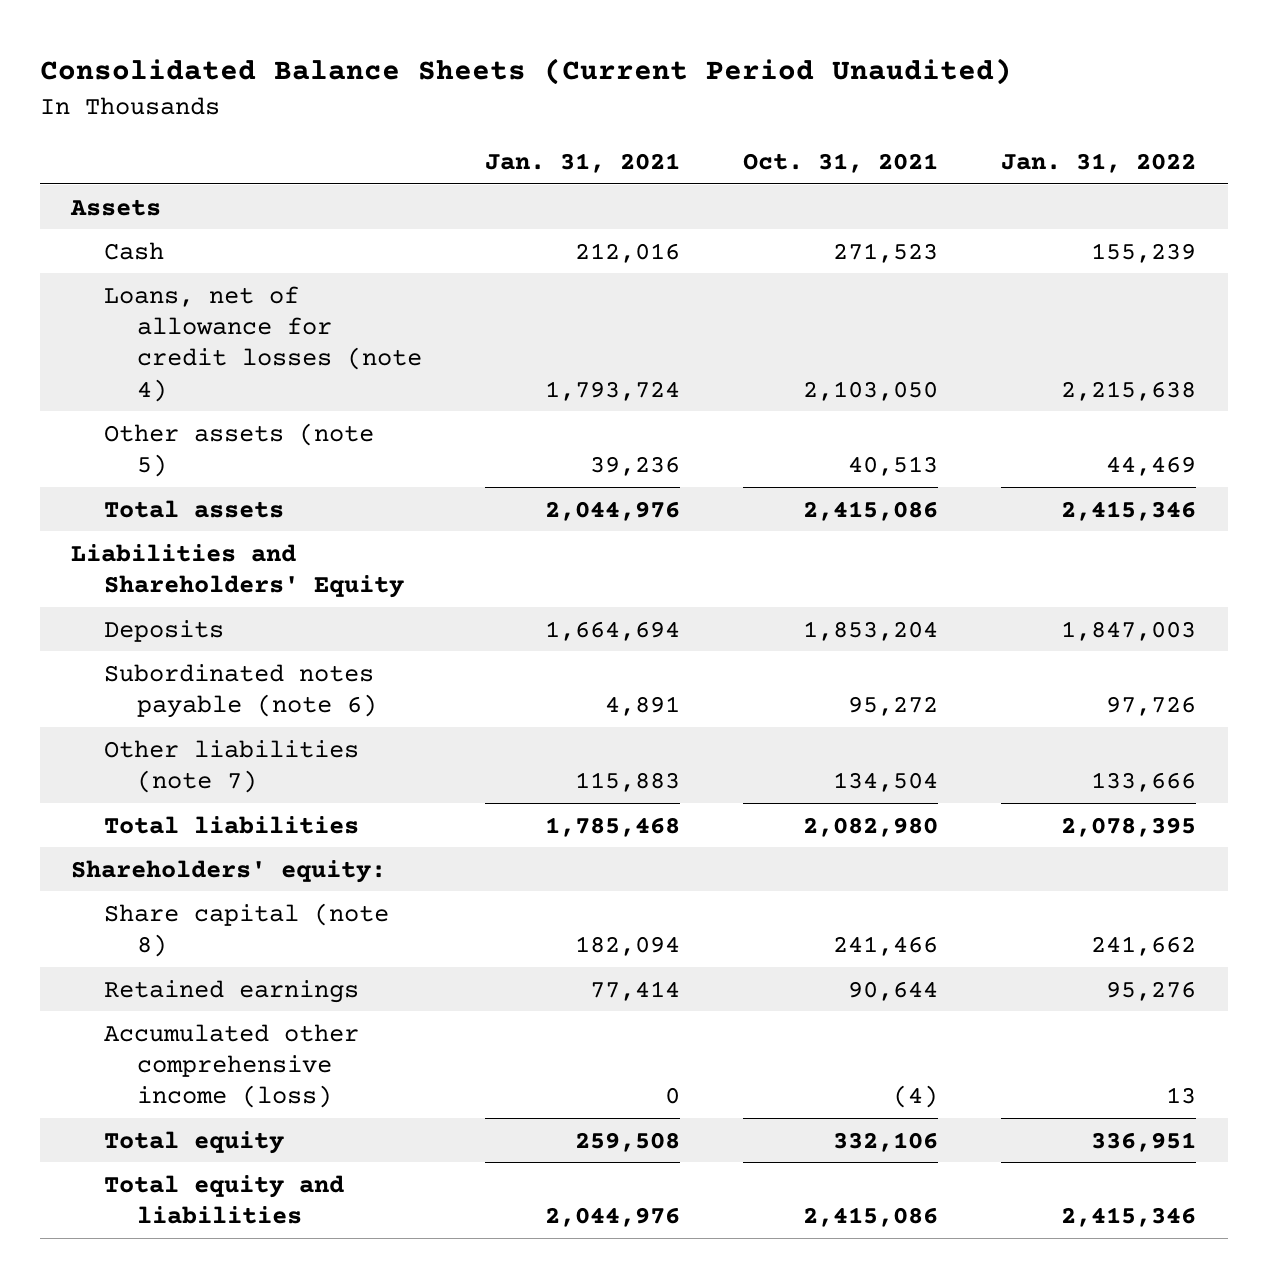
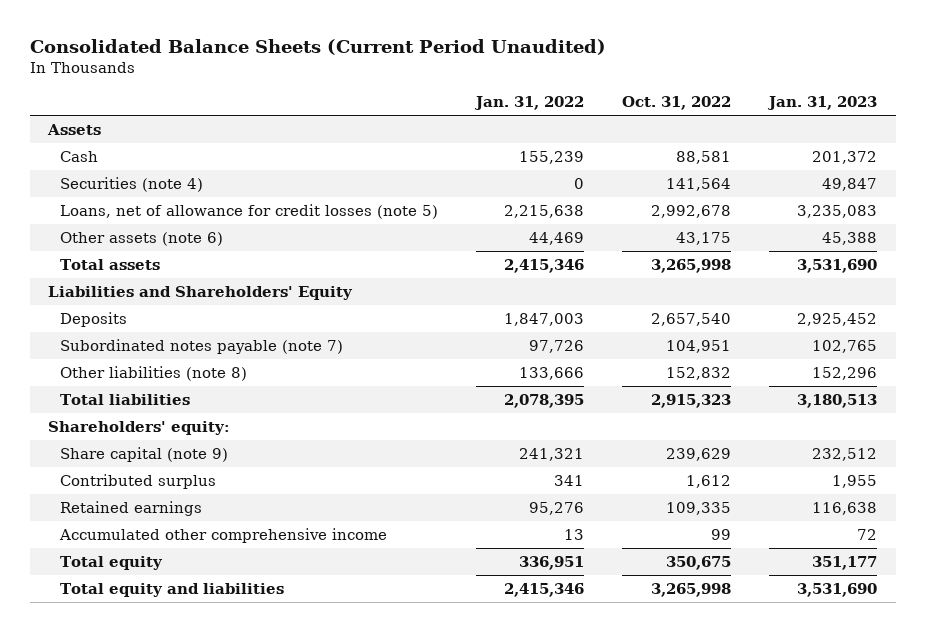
- | Jan. 31, 2021 | Oct. 31, 2021 | Jan. 31, 2022
+ | Jan. 31, 2022 | Oct. 31, 2022 | Jan. 31, 2023
- Loans, net of allowance for credit losses (note 4) | 1,793,724 | 2,103,050 | 2,215,638
- Other assets (note 5) | 39,236 | 40,513 | 44,469
+ Securities (note 4) | 0 | 141,564 | 49,847
+ Loans, net of allowance for credit losses (note 5) | 2,215,638 | 2,992,678 | 3,235,083
+ Other assets (note 6) | 44,469 | 43,175 | 45,388
- Subordinated notes payable (note 6) | 4,891 | 95,272 | 97,726
- Other liabilities (note 7) | 115,883 | 134,504 | 133,666
+ Subordinated notes payable (note 7) | 97,726 | 104,951 | 102,765
+ Other liabilities (note 8) | 133,666 | 152,832 | 152,296
- Share capital (note 8) | 182,094 | 241,466 | 241,662
+ Share capital (note 9) | 241,321 | 239,629 | 232,512
+ Contributed surplus | 341 | 1,612 | 1,955
- Accumulated other comprehensive income (loss) | 0 | (4) | 13
+ Accumulated other comprehensive income | 13 | 99 | 72

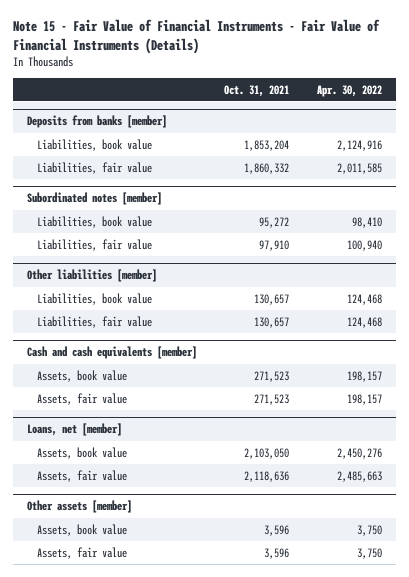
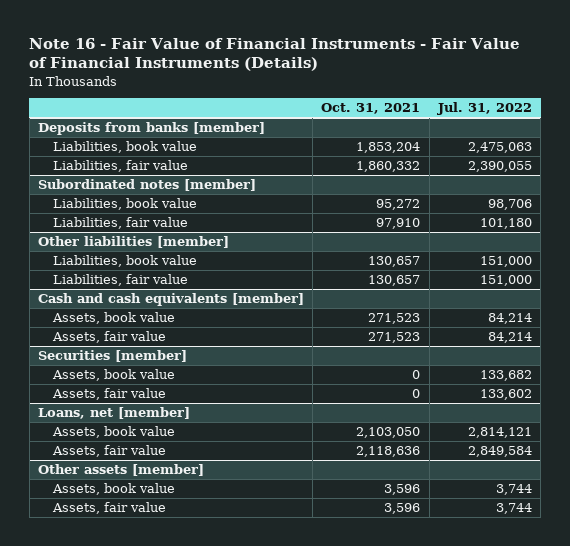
- Note 15 - Fair Value of Financial Instruments - Fair Value of Financial Instruments (Details)
+ Note 16 - Fair Value of Financial Instruments - Fair Value of Financial Instruments (Details)
- | Oct. 31, 2021 | Apr. 30, 2022
+ | Oct. 31, 2021 | Jul. 31, 2022
+ Securities [member]
+ Assets, book value | 0 | 133,682
+ Assets, fair value | 0 | 133,602

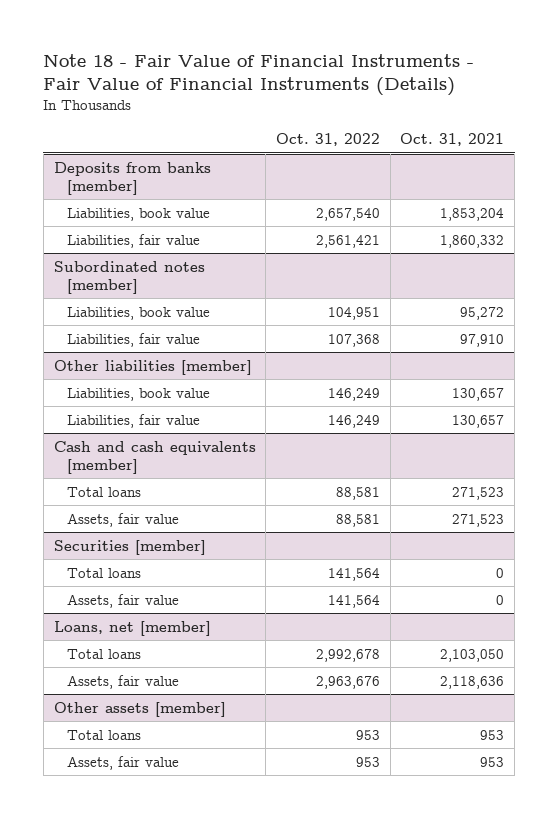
- Note 16 - Fair Value of Financial Instruments - Fair Value of Financial Instruments (Details)
+ Note 18 - Fair Value of Financial Instruments - Fair Value of Financial Instruments (Details)
- | Oct. 31, 2021 | Jul. 31, 2022
+ | Oct. 31, 2022 | Oct. 31, 2021
@ Cash and cash equivalents [member]
- Assets, book value | 271,523 | 84,214
+ Total loans | 88,581 | 271,523
@ Securities [member]
- Assets, book value | 0 | 133,682
+ Total loans | 141,564 | 0
@ Loans, net [member]
- Assets, book value | 2,103,050 | 2,814,121
+ Total loans | 2,992,678 | 2,103,050
@ Other assets [member]
- Assets, book value | 3,596 | 3,744
- Assets, fair value | 3,596 | 3,744
+ Total loans | 953 | 953
+ Assets, fair value | 953 | 953

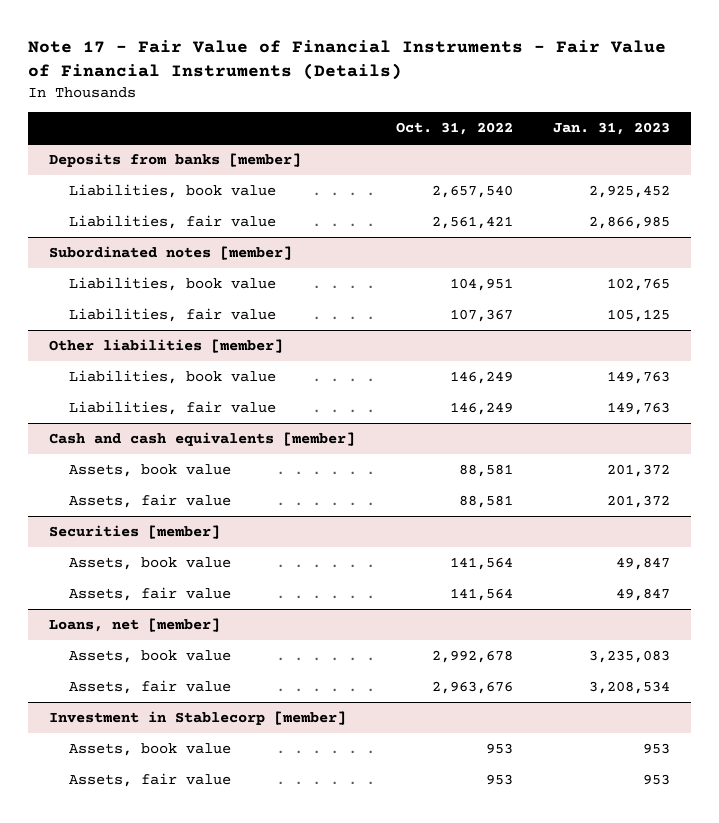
- Note 18 - Fair Value of Financial Instruments - Fair Value of Financial Instruments (Details)
+ Note 17 - Fair Value of Financial Instruments - Fair Value of Financial Instruments (Details)
- | Oct. 31, 2022 | Oct. 31, 2021
+ | Oct. 31, 2022 | Jan. 31, 2023
@ Subordinated notes [member]
- Liabilities, fair value | 107,368 | 97,910
+ Liabilities, fair value | 107,367 | 105,125
@ Cash and cash equivalents [member]
- Total loans | 88,581 | 271,523
+ Assets, book value | 88,581 | 201,372
@ Securities [member]
- Total loans | 141,564 | 0
+ Assets, book value | 141,564 | 49,847
@ Loans, net [member]
- Total loans | 2,992,678 | 2,103,050
+ Assets, book value | 2,992,678 | 3,235,083
- Other assets [member]
- Total loans | 953 | 953
+ Investment in Stablecorp [member]
+ Assets, book value | 953 | 953

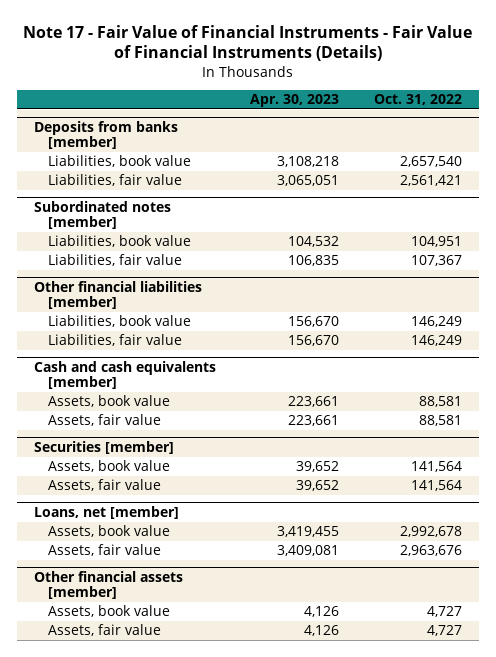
- | Oct. 31, 2022 | Jan. 31, 2023
+ | Apr. 30, 2023 | Oct. 31, 2022
- Other liabilities [member]
+ Other financial liabilities [member]
- Investment in Stablecorp [member]
- Assets, book value | 953 | 953
- Assets, fair value | 953 | 953
+ Other financial assets [member]
+ Assets, book value | 4,126 | 4,727
+ Assets, fair value | 4,126 | 4,727

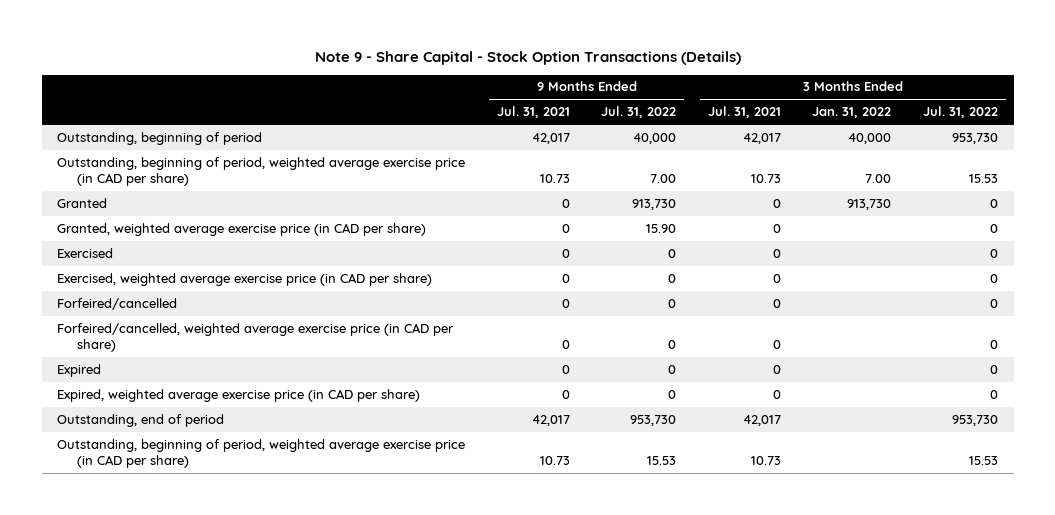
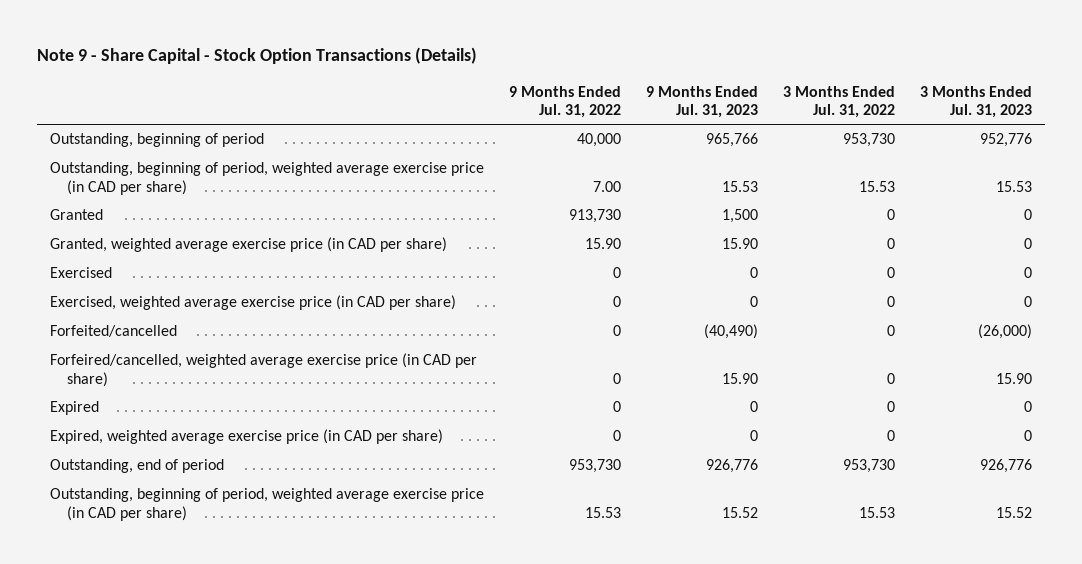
- | 9 Months Ended Jul. 31, 2021 | 9 Months Ended Jul. 31, 2022 | 3 Months Ended Jul. 31, 2021 | 3 Months Ended Jan. 31, 2022 | 3 Months Ended Jul. 31, 2022
+ | 9 Months Ended Jul. 31, 2022 | 9 Months Ended Jul. 31, 2023 | 3 Months Ended Jul. 31, 2022 | 3 Months Ended Jul. 31, 2023
- Forfeired/cancelled | 0 | 0 | 0 | | 0
+ Forfeited/cancelled | 0 | (40,490) | 0 | (26,000)

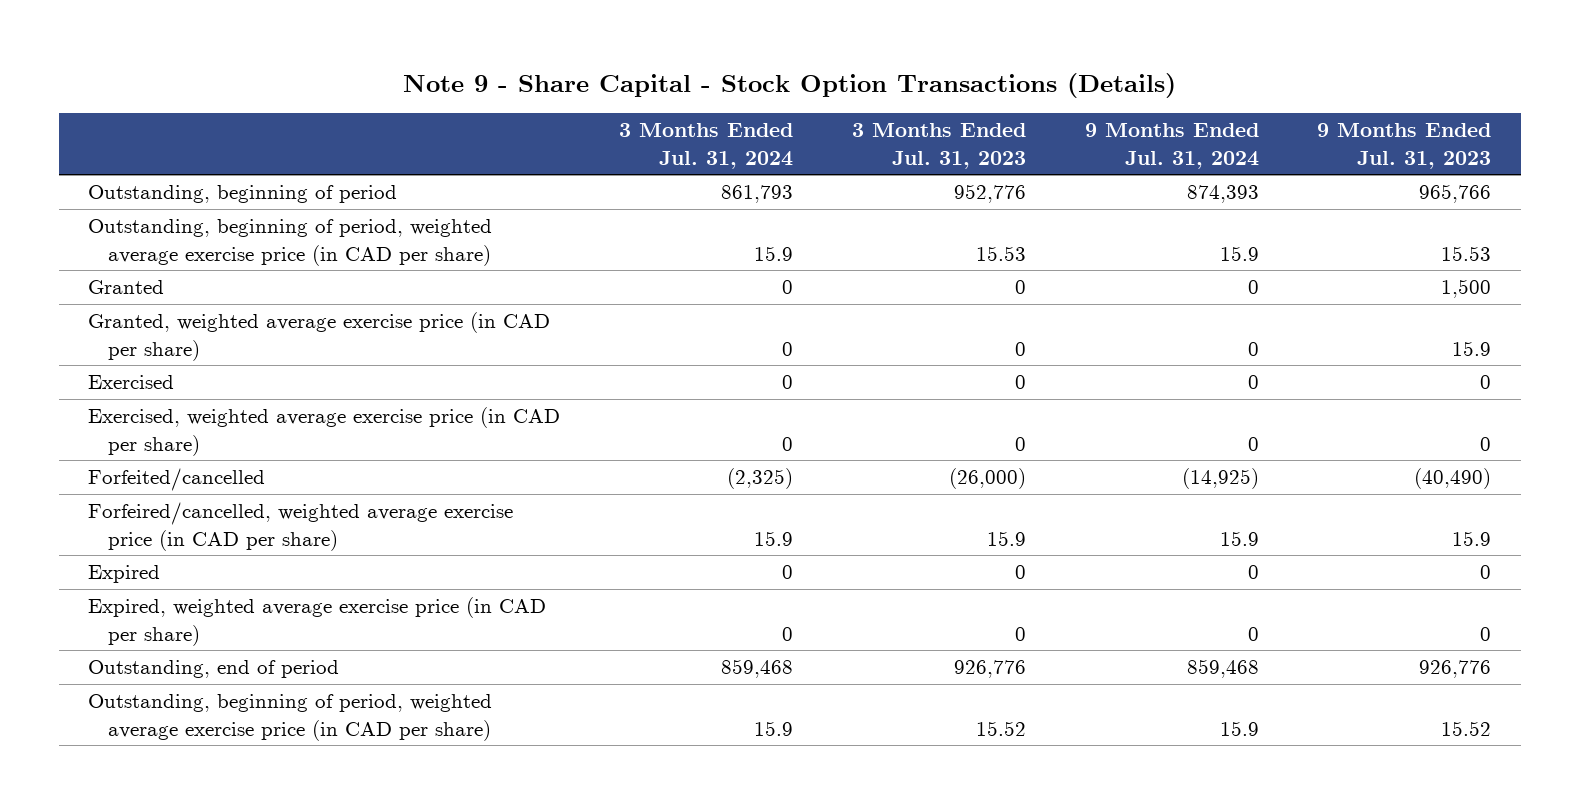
- | 9 Months Ended Jul. 31, 2022 | 9 Months Ended Jul. 31, 2023 | 3 Months Ended Jul. 31, 2022 | 3 Months Ended Jul. 31, 2023
+ | 3 Months Ended Jul. 31, 2024 | 3 Months Ended Jul. 31, 2023 | 9 Months Ended Jul. 31, 2024 | 9 Months Ended Jul. 31, 2023
- Granted, weighted average exercise price (in CAD per share) | 15.90 | 15.90 | 0 | 0
+ Granted, weighted average exercise price (in CAD per share) | 0 | 0 | 0 | 15.9
- Forfeired/cancelled, weighted average exercise price (in CAD per share) | 0 | 15.90 | 0 | 15.90
+ Forfeired/cancelled, weighted average exercise price (in CAD per share) | 15.9 | 15.9 | 15.9 | 15.9

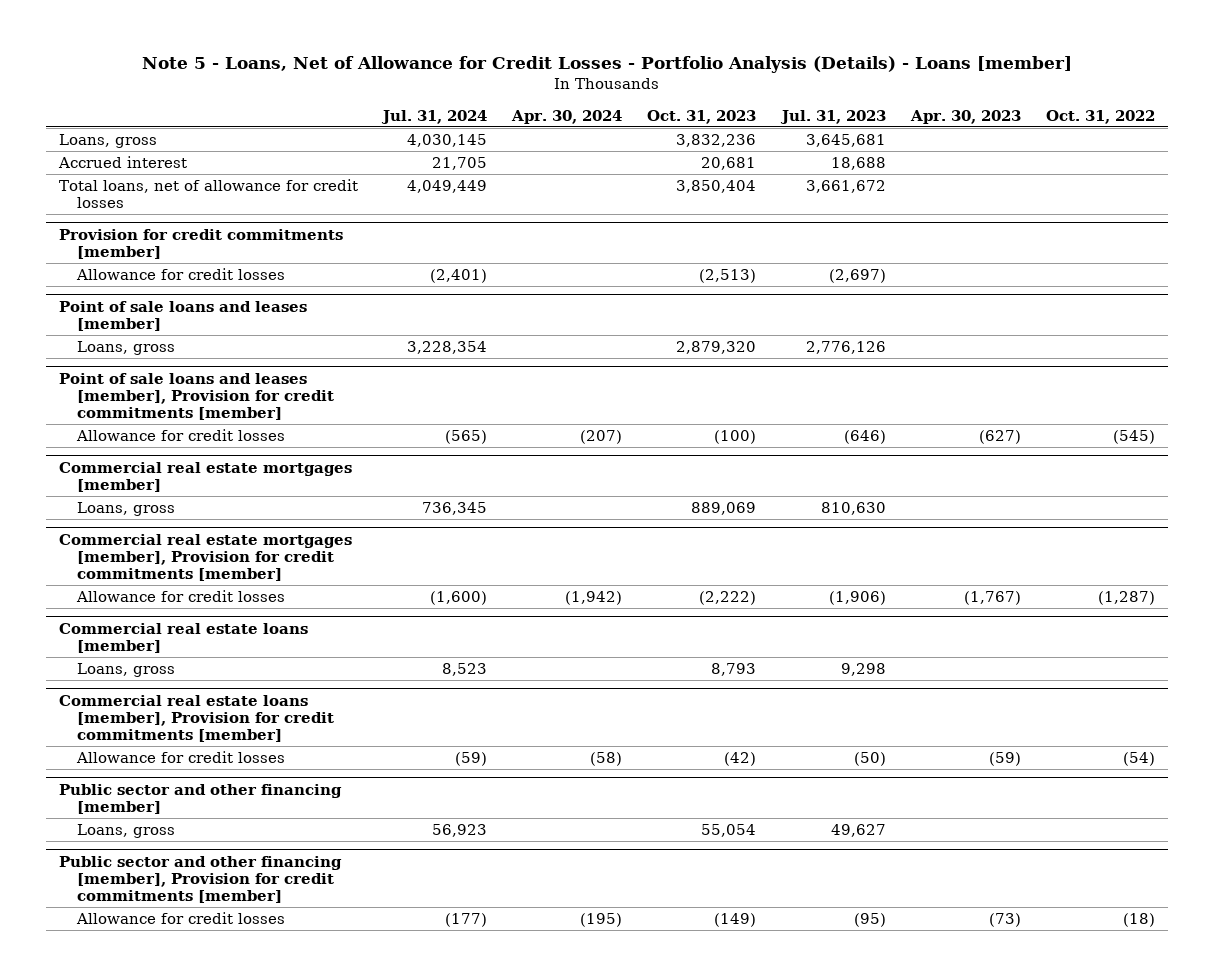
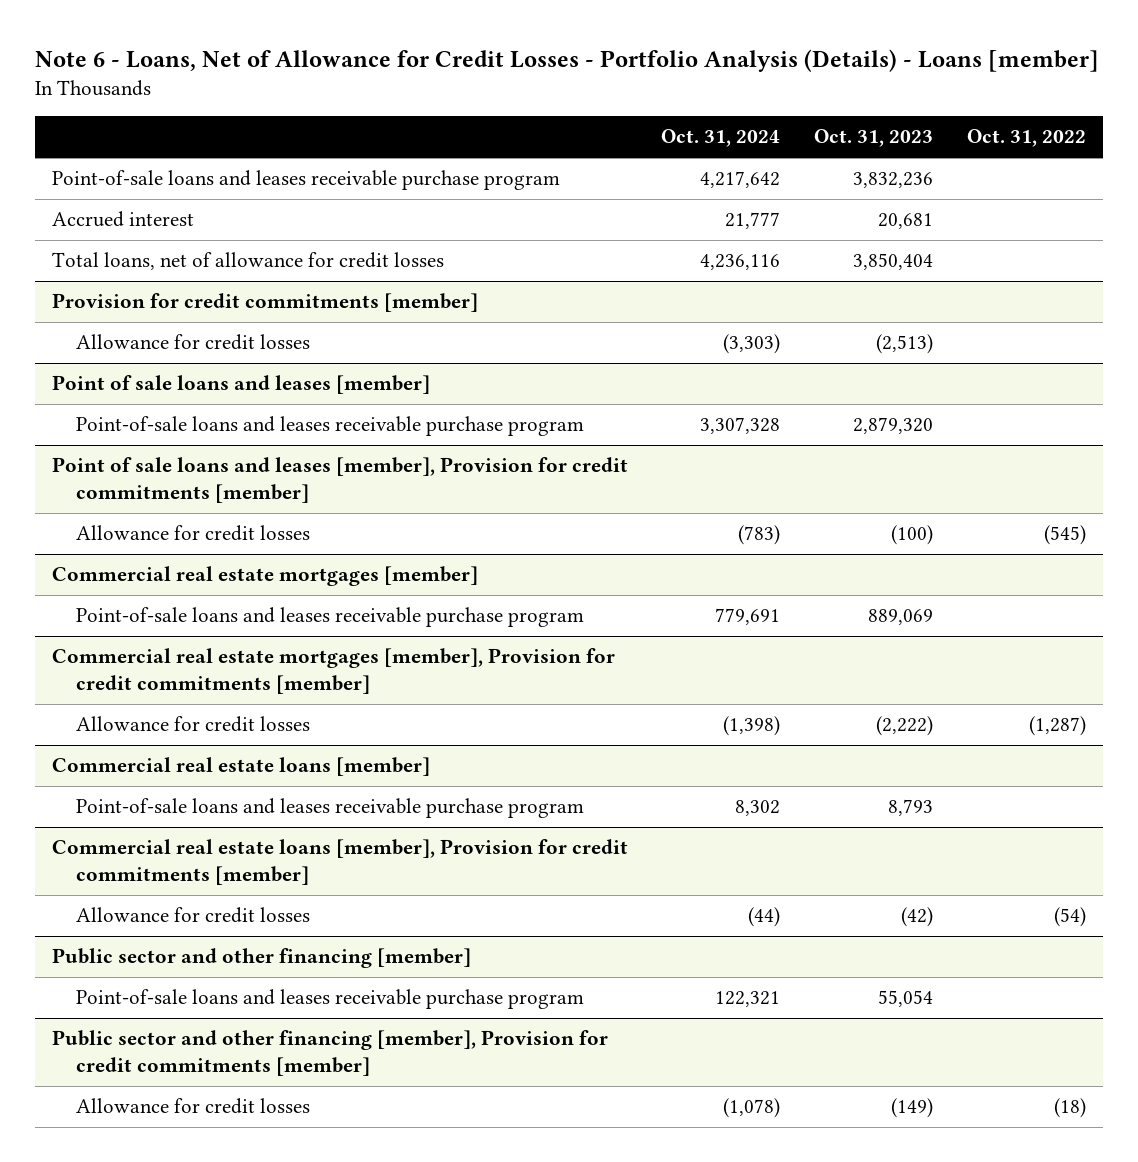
- Note 5 - Loans, Net of Allowance for Credit Losses - Portfolio Analysis (Details) - Loans [member]
+ Note 6 - Loans, Net of Allowance for Credit Losses - Portfolio Analysis (Details) - Loans [member]
- | Jul. 31, 2024 | Apr. 30, 2024 | Oct. 31, 2023 | Jul. 31, 2023 | Apr. 30, 2023 | Oct. 31, 2022
+ | Oct. 31, 2024 | Oct. 31, 2023 | Oct. 31, 2022
- Loans, gross | 4,030,145 | | 3,832,236 | 3,645,681 | |
+ Point-of-sale loans and leases receivable purchase program | 4,217,642 | 3,832,236 |
@ Point of sale loans and leases [member]
- Loans, gross | 3,228,354 | | 2,879,320 | 2,776,126 | |
+ Point-of-sale loans and leases receivable purchase program | 3,307,328 | 2,879,320 |
@ Commercial real estate mortgages [member]
- Loans, gross | 736,345 | | 889,069 | 810,630 | |
+ Point-of-sale loans and leases receivable purchase program | 779,691 | 889,069 |
@ Commercial real estate loans [member]
- Loans, gross | 8,523 | | 8,793 | 9,298 | |
+ Point-of-sale loans and leases receivable purchase program | 8,302 | 8,793 |
@ Public sector and other financing [member]
- Loans, gross | 56,923 | | 55,054 | 49,627 | |
+ Point-of-sale loans and leases receivable purchase program | 122,321 | 55,054 |

